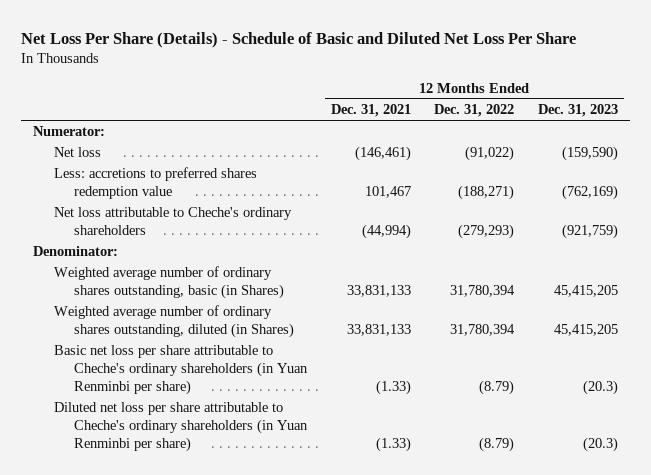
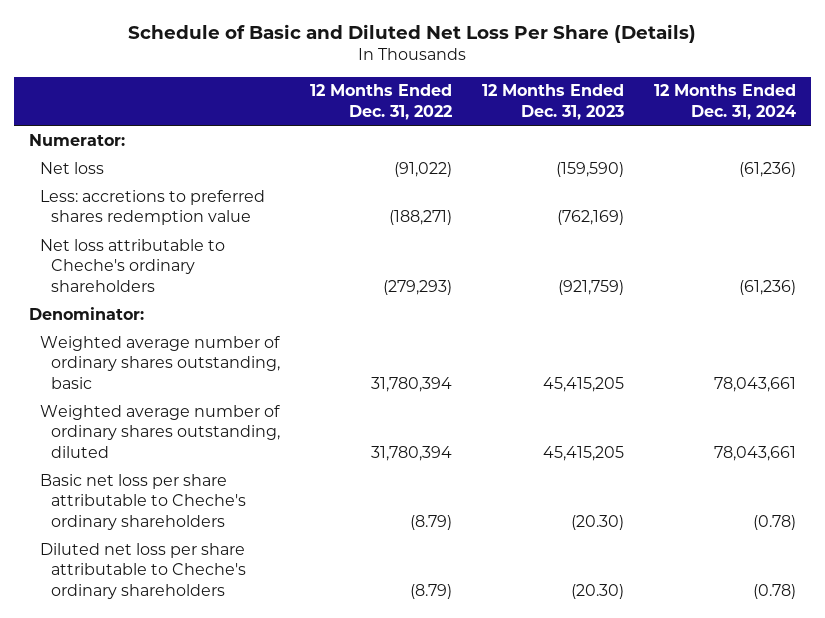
- Net Loss Per Share (Details) - Schedule of Basic and Diluted Net Loss Per Share
+ Schedule of Basic and Diluted Net Loss Per Share (Details)
- | 12 Months Ended Dec. 31, 2021 | 12 Months Ended Dec. 31, 2022 | 12 Months Ended Dec. 31, 2023
+ | 12 Months Ended Dec. 31, 2022 | 12 Months Ended Dec. 31, 2023 | 12 Months Ended Dec. 31, 2024
- Weighted average number of ordinary shares outstanding, basic (in Shares) | 33,831,133 | 31,780,394 | 45,415,205
- Weighted average number of ordinary shares outstanding, diluted (in Shares) | 33,831,133 | 31,780,394 | 45,415,205
- Basic net loss per share attributable to Cheche's ordinary shareholders (in Yuan Renminbi per share) | (1.33) | (8.79) | (20.3)
- Diluted net loss per share attributable to Cheche's ordinary shareholders (in Yuan Renminbi per share) | (1.33) | (8.79) | (20.3)
+ Weighted average number of ordinary shares outstanding, basic | 31,780,394 | 45,415,205 | 78,043,661
+ Weighted average number of ordinary shares outstanding, diluted | 31,780,394 | 45,415,205 | 78,043,661
+ Basic net loss per share attributable to Cheche's ordinary shareholders | (8.79) | (20.30) | (0.78)
+ Diluted net loss per share attributable to Cheche's ordinary shareholders | (8.79) | (20.30) | (0.78)

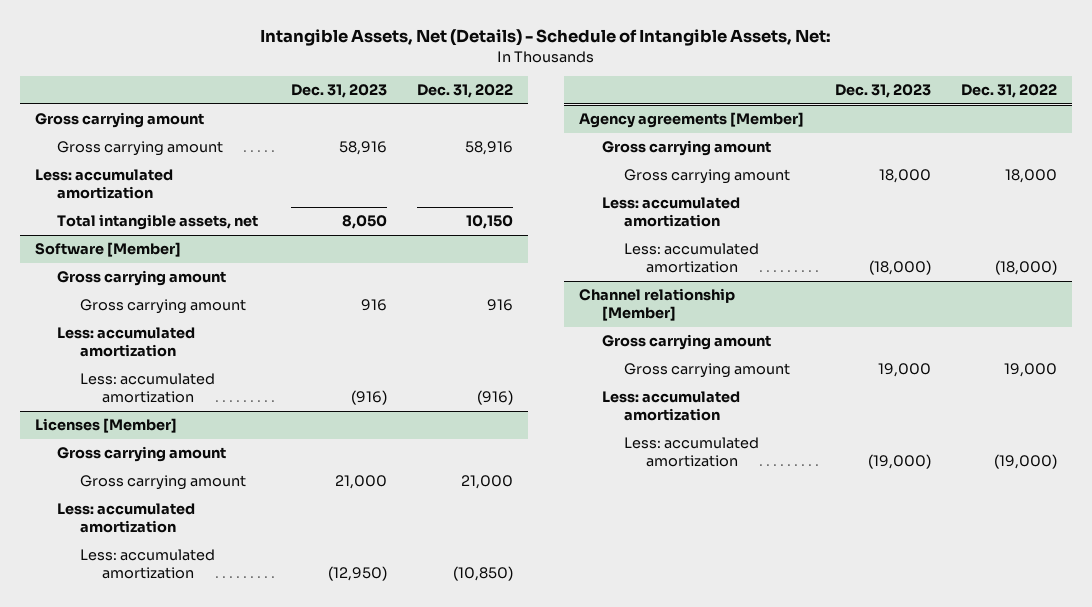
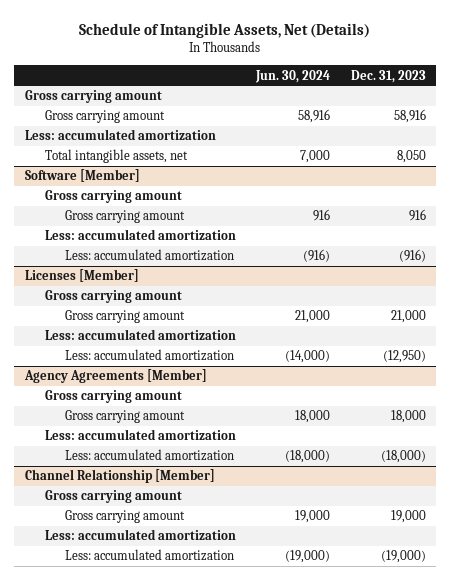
- Intangible Assets, Net (Details) - Schedule of Intangible Assets, Net:
+ Schedule of Intangible Assets, Net (Details)
- | Dec. 31, 2023 | Dec. 31, 2022
+ | Jun. 30, 2024 | Dec. 31, 2023
- Agency agreements [Member]
+ Agency Agreements [Member]
- Channel relationship [Member]
+ Channel Relationship [Member]

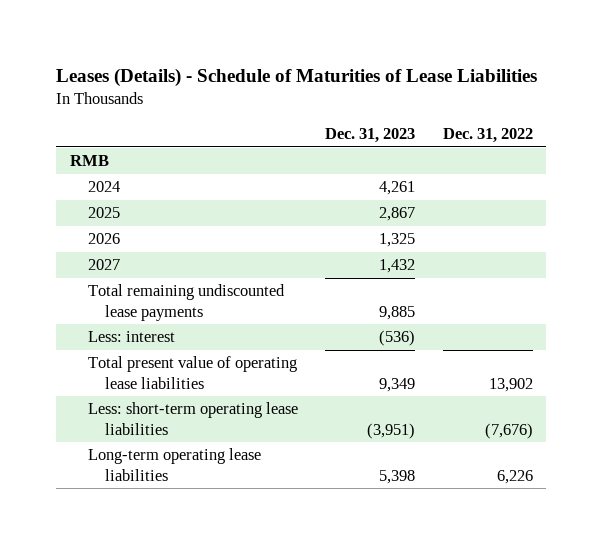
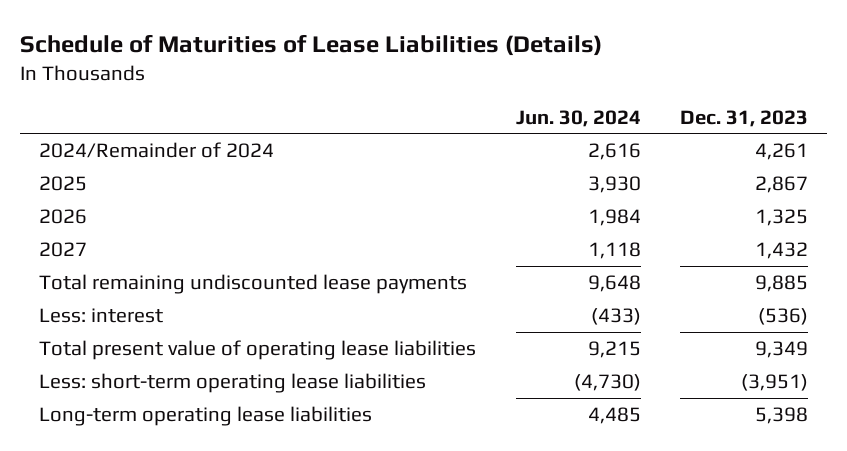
- Leases (Details) - Schedule of Maturities of Lease Liabilities
+ Schedule of Maturities of Lease Liabilities (Details)
- | Dec. 31, 2023 | Dec. 31, 2022
+ | Jun. 30, 2024 | Dec. 31, 2023
- RMB
- 2024 | 4,261 |
+ 2024/Remainder of 2024 | 2,616 | 4,261

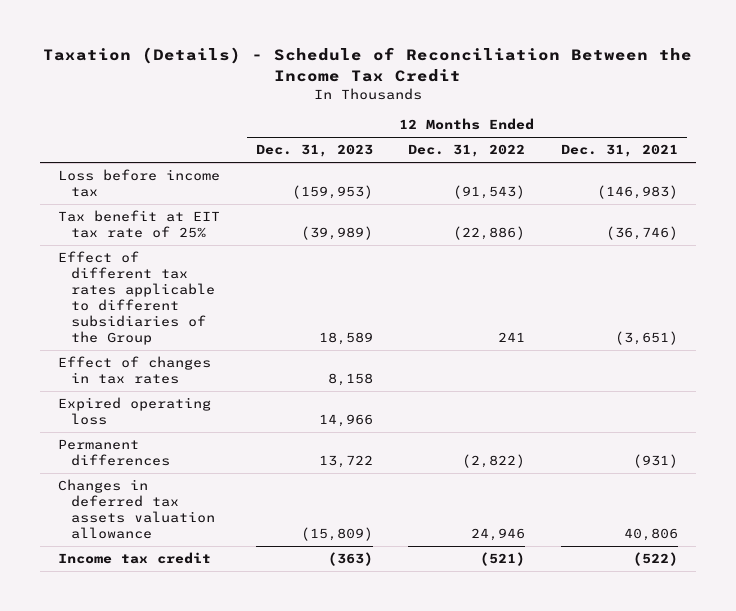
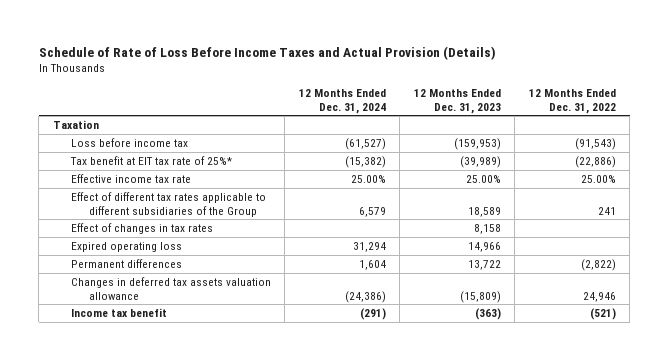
- Taxation (Details) - Schedule of Reconciliation Between the Income Tax Credit
+ Schedule of Rate of Loss Before Income Taxes and Actual Provision (Details)
- | 12 Months Ended Dec. 31, 2023 | 12 Months Ended Dec. 31, 2022 | 12 Months Ended Dec. 31, 2021
+ | 12 Months Ended Dec. 31, 2024 | 12 Months Ended Dec. 31, 2023 | 12 Months Ended Dec. 31, 2022
+ Taxation
- Tax benefit at EIT tax rate of 25% | (39,989) | (22,886) | (36,746)
+ Tax benefit at EIT tax rate of 25%* | (15,382) | (39,989) | (22,886)
+ Effective income tax rate | 25.00% | 25.00% | 25.00%
- Income tax credit | (363) | (521) | (522)
+ Income tax benefit | (291) | (363) | (521)

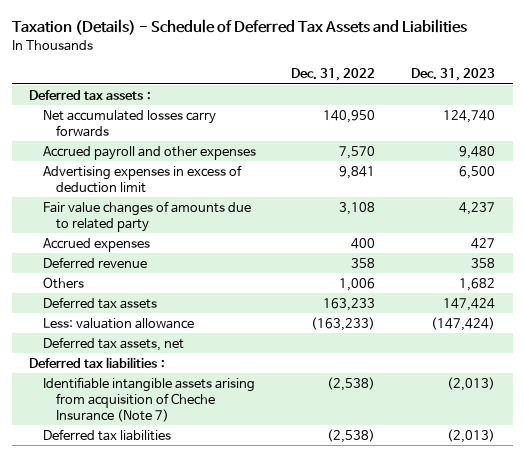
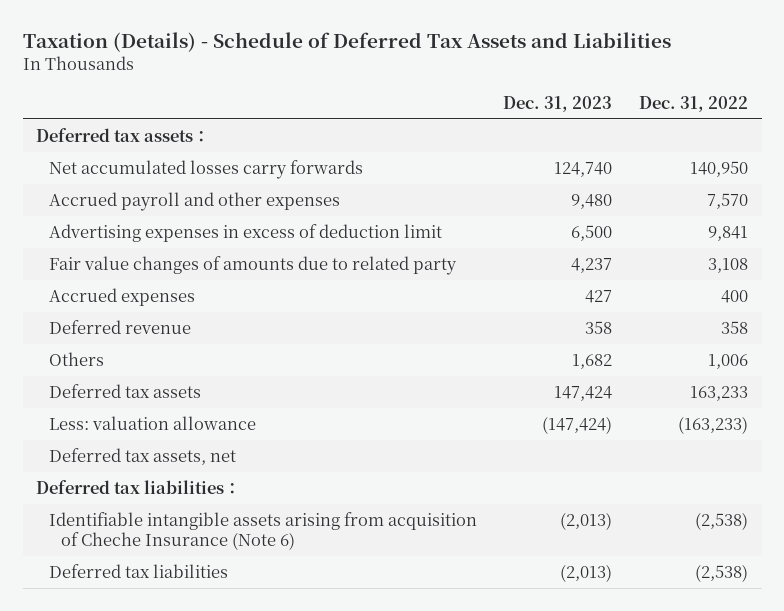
- | Dec. 31, 2022 | Dec. 31, 2023
+ | Dec. 31, 2023 | Dec. 31, 2022
- Identifiable intangible assets arising from acquisition of Cheche Insurance (Note 7) | (2,538) | (2,013)
+ Identifiable intangible assets arising from acquisition of Cheche Insurance (Note 6) | (2,013) | (2,538)

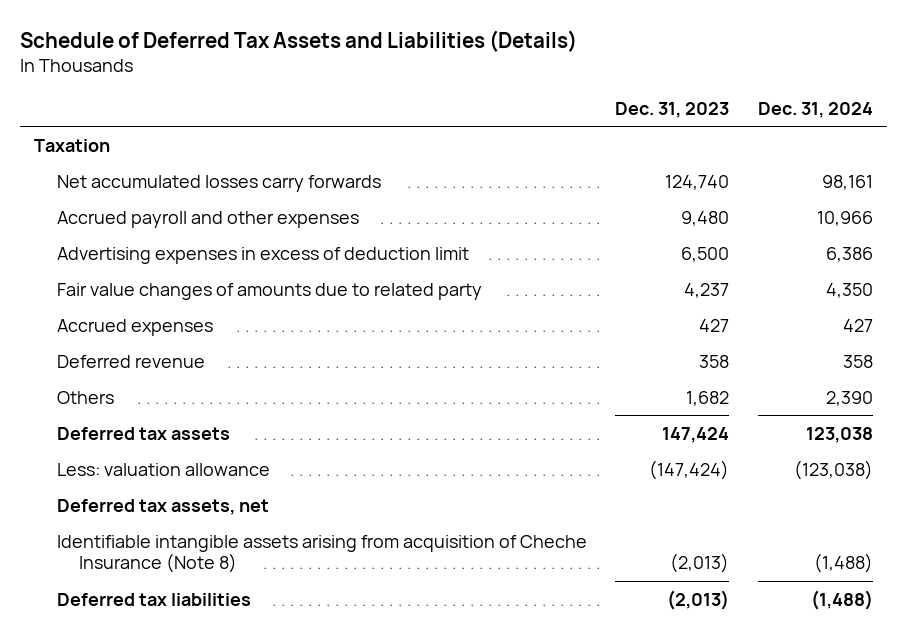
- Taxation (Details) - Schedule of Deferred Tax Assets and Liabilities
+ Schedule of Deferred Tax Assets and Liabilities (Details)
- | Dec. 31, 2023 | Dec. 31, 2022
+ | Dec. 31, 2023 | Dec. 31, 2024
- Deferred tax assets：
+ Taxation
- Deferred tax liabilities：
- Identifiable intangible assets arising from acquisition of Cheche Insurance (Note 6) | (2,013) | (2,538)
+ Identifiable intangible assets arising from acquisition of Cheche Insurance (Note 8) | (2,013) | (1,488)

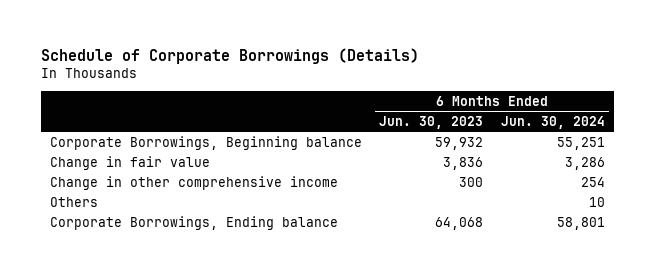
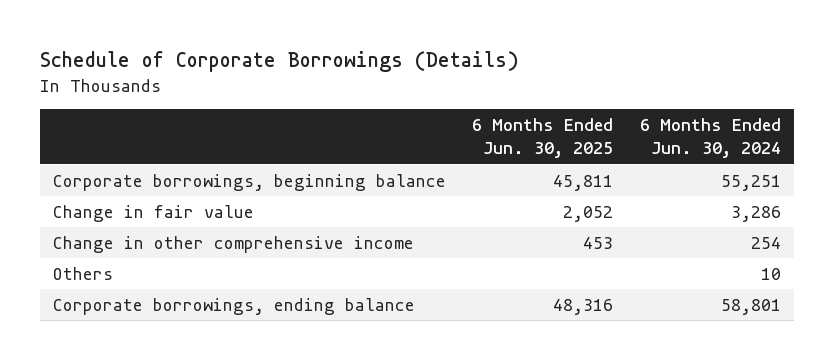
- | 6 Months Ended Jun. 30, 2023 | 6 Months Ended Jun. 30, 2024
+ | 6 Months Ended Jun. 30, 2025 | 6 Months Ended Jun. 30, 2024
- Corporate Borrowings, Beginning balance | 59,932 | 55,251
+ Corporate borrowings, beginning balance | 45,811 | 55,251
- Corporate Borrowings, Ending balance | 64,068 | 58,801
+ Corporate borrowings, ending balance | 48,316 | 58,801

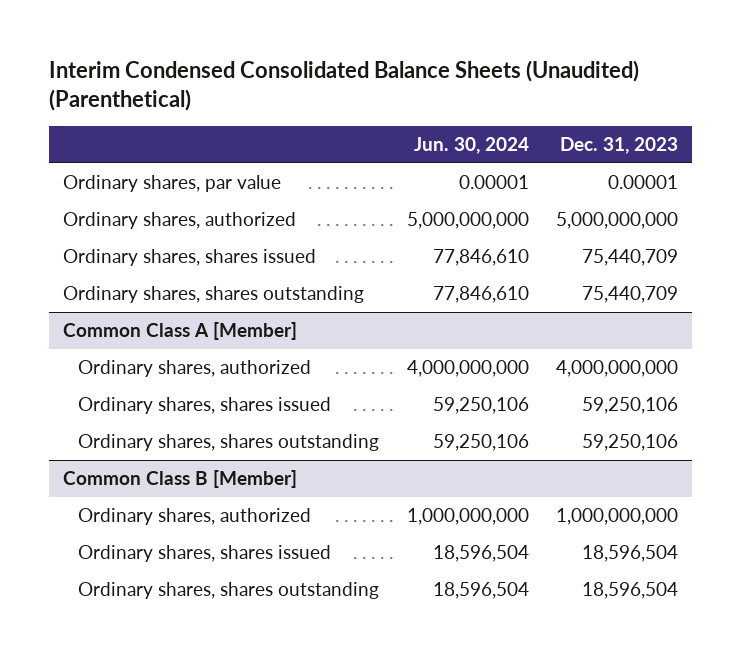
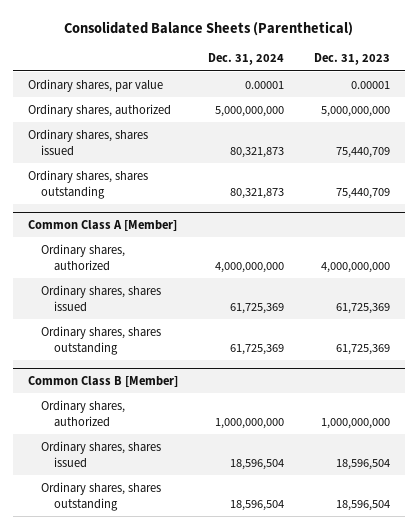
- Interim Condensed Consolidated Balance Sheets (Unaudited) (Parenthetical)
+ Consolidated Balance Sheets (Parenthetical)
- | Jun. 30, 2024 | Dec. 31, 2023
+ | Dec. 31, 2024 | Dec. 31, 2023
@ Common Class A [Member]
- Ordinary shares, shares issued | 59,250,106 | 59,250,106
- Ordinary shares, shares outstanding | 59,250,106 | 59,250,106
+ Ordinary shares, shares issued | 61,725,369 | 61,725,369
+ Ordinary shares, shares outstanding | 61,725,369 | 61,725,369

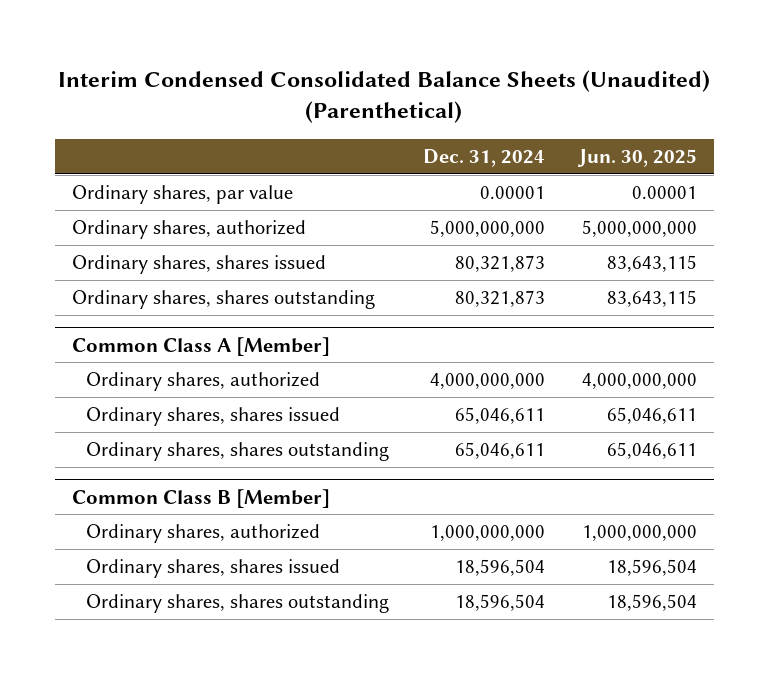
- Consolidated Balance Sheets (Parenthetical)
+ Interim Condensed Consolidated Balance Sheets (Unaudited) (Parenthetical)
- | Dec. 31, 2024 | Dec. 31, 2023
+ | Dec. 31, 2024 | Jun. 30, 2025
@ Common Class A [Member]
- Ordinary shares, shares issued | 61,725,369 | 61,725,369
- Ordinary shares, shares outstanding | 61,725,369 | 61,725,369
+ Ordinary shares, shares issued | 65,046,611 | 65,046,611
+ Ordinary shares, shares outstanding | 65,046,611 | 65,046,611

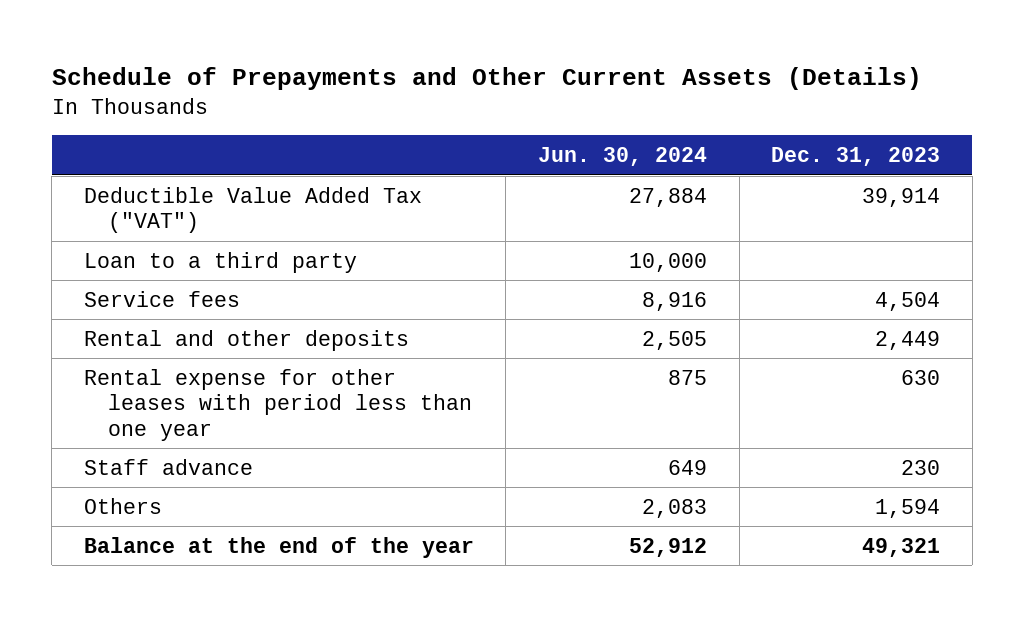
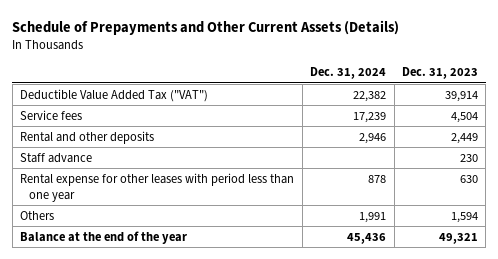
- | Jun. 30, 2024 | Dec. 31, 2023
+ | Dec. 31, 2024 | Dec. 31, 2023
- Loan to a third party | 10,000 |
moved down: Rental expense for other leases with period less than one year | 878 | 630

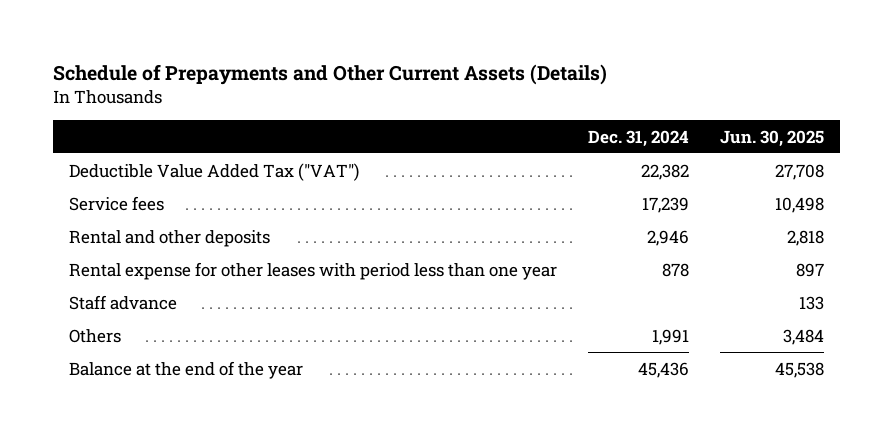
- | Dec. 31, 2024 | Dec. 31, 2023
+ | Dec. 31, 2024 | Jun. 30, 2025
moved down: Staff advance | | 133

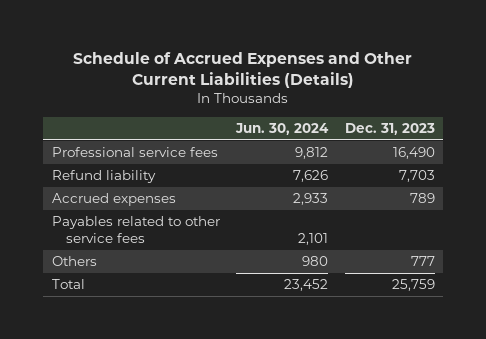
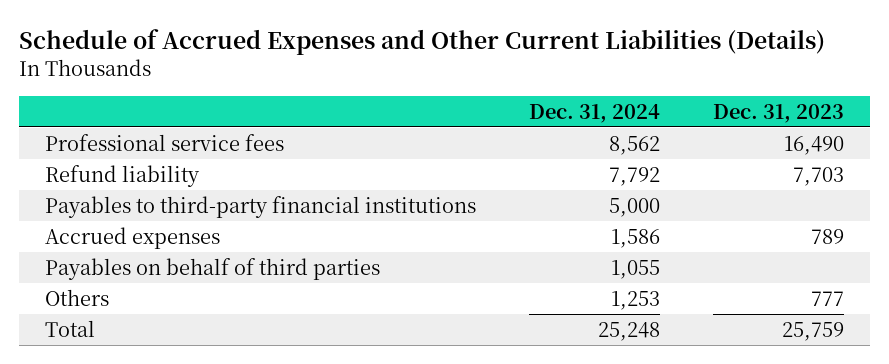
- | Jun. 30, 2024 | Dec. 31, 2023
+ | Dec. 31, 2024 | Dec. 31, 2023
+ Payables to third-party financial institutions | 5,000 |
- Payables related to other service fees | 2,101 |
+ Payables on behalf of third parties | 1,055 |

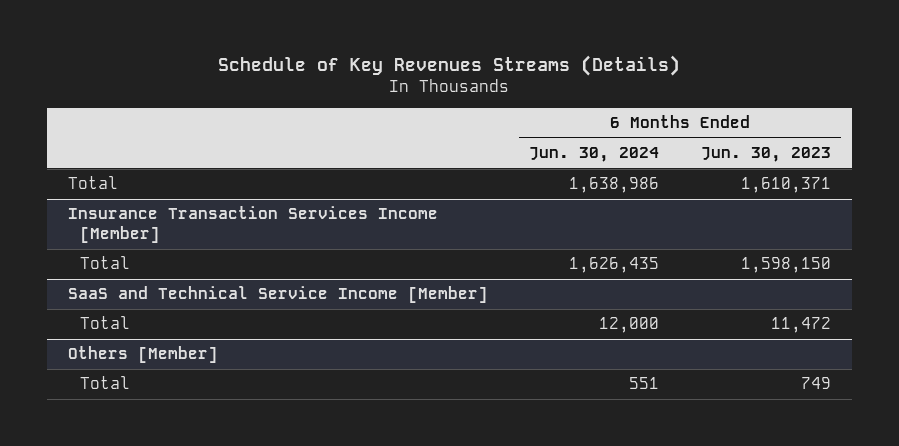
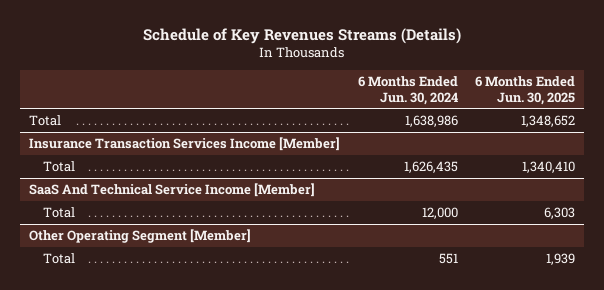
- | 6 Months Ended Jun. 30, 2024 | 6 Months Ended Jun. 30, 2023
+ | 6 Months Ended Jun. 30, 2024 | 6 Months Ended Jun. 30, 2025
- SaaS and Technical Service Income [Member]
+ SaaS And Technical Service Income [Member]
- Others [Member]
+ Other Operating Segment [Member]

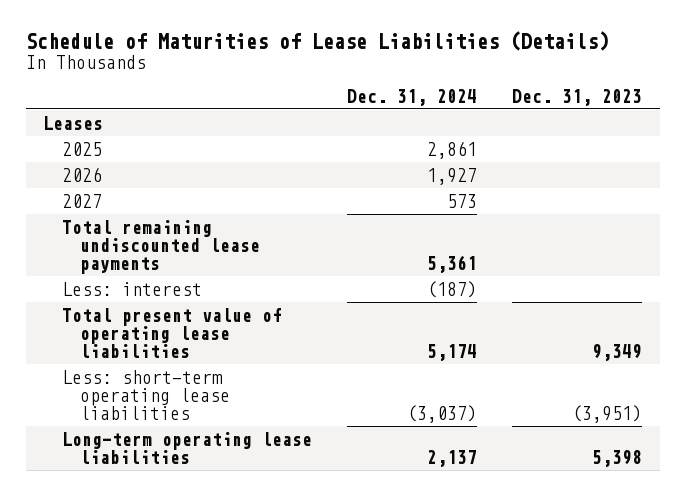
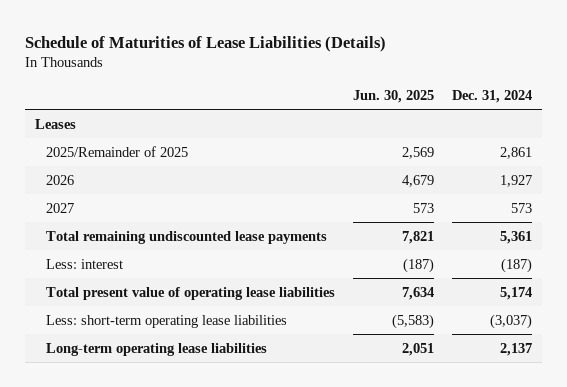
- | Dec. 31, 2024 | Dec. 31, 2023
+ | Jun. 30, 2025 | Dec. 31, 2024
- 2025 | 2,861 |
+ 2025/Remainder of 2025 | 2,569 | 2,861

